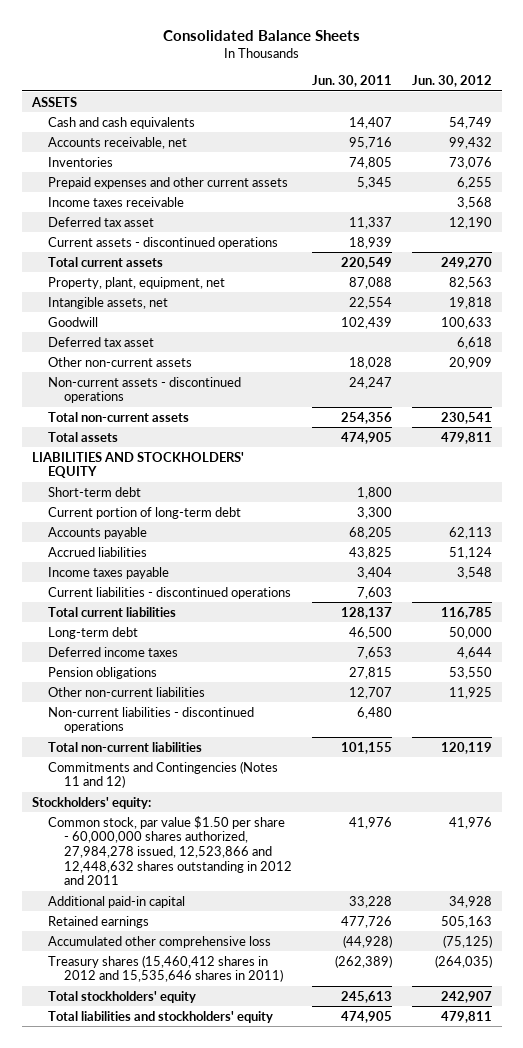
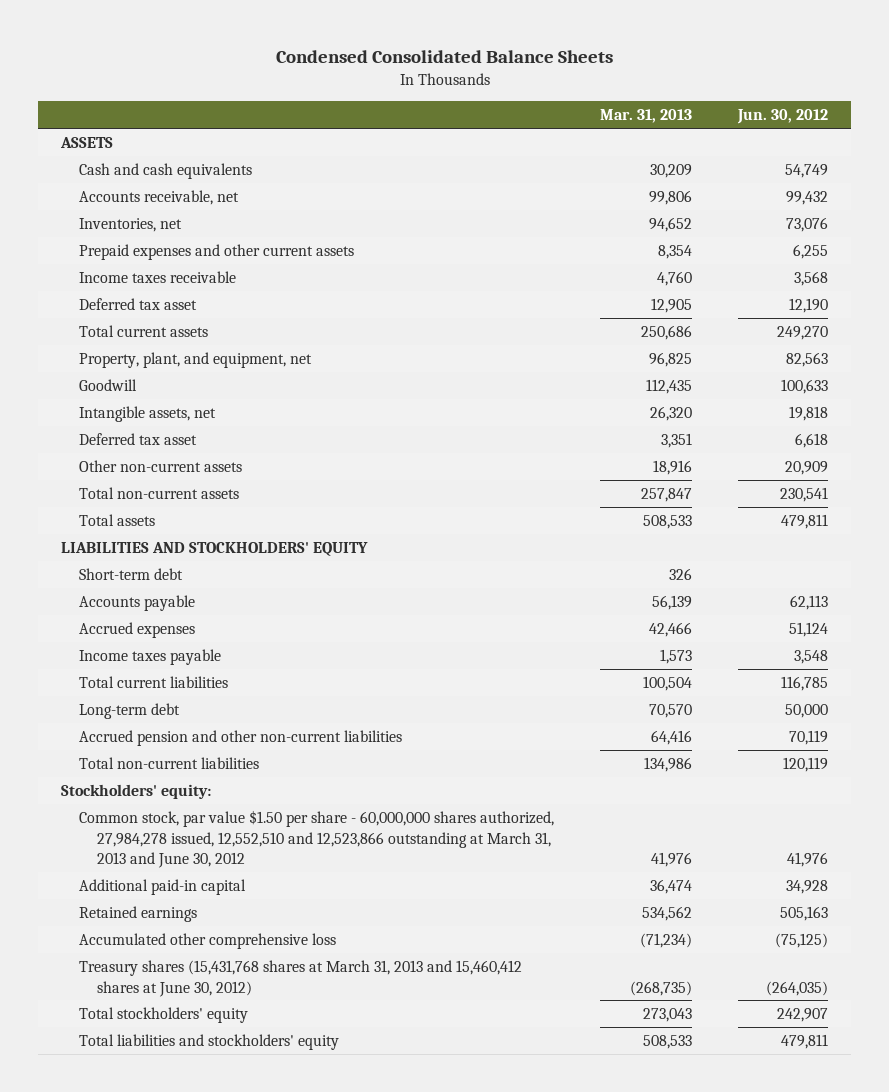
- Consolidated Balance Sheets
+ Condensed Consolidated Balance Sheets
- | Jun. 30, 2011 | Jun. 30, 2012
+ | Mar. 31, 2013 | Jun. 30, 2012
- Inventories | 74,805 | 73,076
+ Inventories, net | 94,652 | 73,076
- Current assets - discontinued operations | 18,939 |
- Property, plant, equipment, net | 87,088 | 82,563
+ Property, plant, and equipment, net | 96,825 | 82,563
moved down: Intangible assets, net | 26,320 | 19,818
- Non-current assets - discontinued operations | 24,247 |
- Current portion of long-term debt | 3,300 |
- Accrued liabilities | 43,825 | 51,124
+ Accrued expenses | 42,466 | 51,124
- Current liabilities - discontinued operations | 7,603 |
- Deferred income taxes | 7,653 | 4,644
- Pension obligations | 27,815 | 53,550
- Other non-current liabilities | 12,707 | 11,925
- Non-current liabilities - discontinued operations | 6,480 |
+ Accrued pension and other non-current liabilities | 64,416 | 70,119
- Commitments and Contingencies (Notes 11 and 12)
- Common stock, par value $1.50 per share - 60,000,000 shares authorized, 27,984,278 issued, 12,523,866 and 12,448,632 shares outstanding in 2012 and 2011 | 41,976 | 41,976
+ Common stock, par value $1.50 per share - 60,000,000 shares authorized, 27,984,278 issued, 12,552,510 and 12,523,866 outstanding at March 31, 2013 and June 30, 2012 | 41,976 | 41,976
- Treasury shares (15,460,412 shares in 2012 and 15,535,646 shares in 2011) | (262,389) | (264,035)
+ Treasury shares (15,431,768 shares at March 31, 2013 and 15,460,412 shares at June 30, 2012) | (268,735) | (264,035)

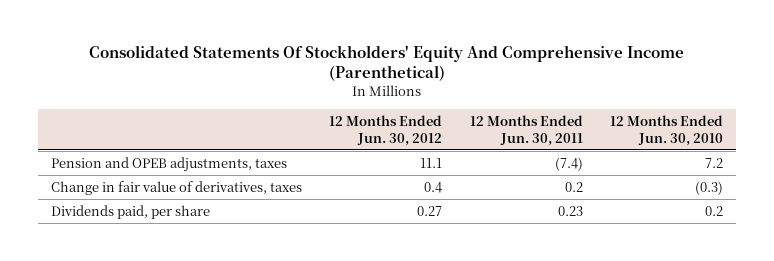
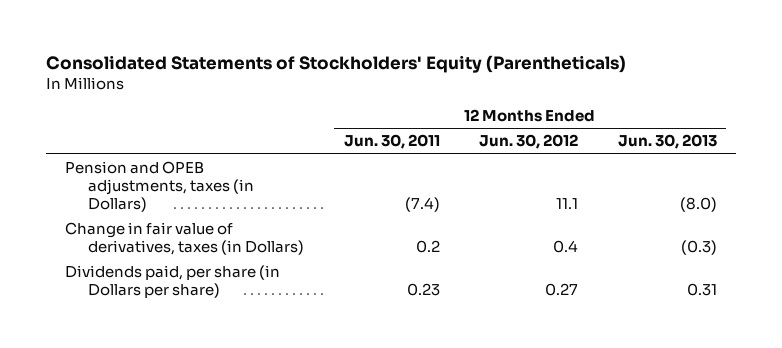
- Consolidated Statements Of Stockholders' Equity And Comprehensive Income (Parenthetical)
+ Consolidated Statements of Stockholders' Equity (Parentheticals)
- | 12 Months Ended Jun. 30, 2012 | 12 Months Ended Jun. 30, 2011 | 12 Months Ended Jun. 30, 2010
+ | 12 Months Ended Jun. 30, 2011 | 12 Months Ended Jun. 30, 2012 | 12 Months Ended Jun. 30, 2013
- Pension and OPEB adjustments, taxes | 11.1 | (7.4) | 7.2
- Change in fair value of derivatives, taxes | 0.4 | 0.2 | (0.3)
- Dividends paid, per share | 0.27 | 0.23 | 0.2
+ Pension and OPEB adjustments, taxes (in Dollars) | (7.4) | 11.1 | (8.0)
+ Change in fair value of derivatives, taxes (in Dollars) | 0.2 | 0.4 | (0.3)
+ Dividends paid, per share (in Dollars per share) | 0.23 | 0.27 | 0.31

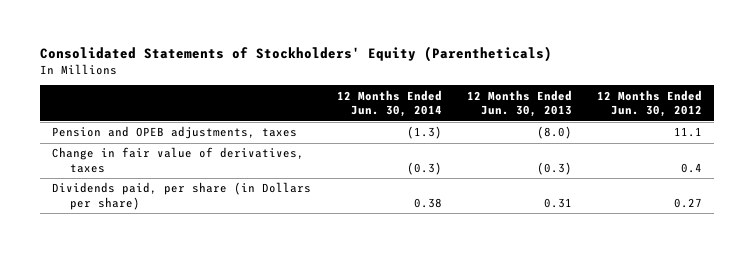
- | 12 Months Ended Jun. 30, 2011 | 12 Months Ended Jun. 30, 2012 | 12 Months Ended Jun. 30, 2013
+ | 12 Months Ended Jun. 30, 2014 | 12 Months Ended Jun. 30, 2013 | 12 Months Ended Jun. 30, 2012
- Pension and OPEB adjustments, taxes (in Dollars) | (7.4) | 11.1 | (8.0)
- Change in fair value of derivatives, taxes (in Dollars) | 0.2 | 0.4 | (0.3)
+ Pension and OPEB adjustments, taxes | (1.3) | (8.0) | 11.1
+ Change in fair value of derivatives, taxes | (0.3) | (0.3) | 0.4

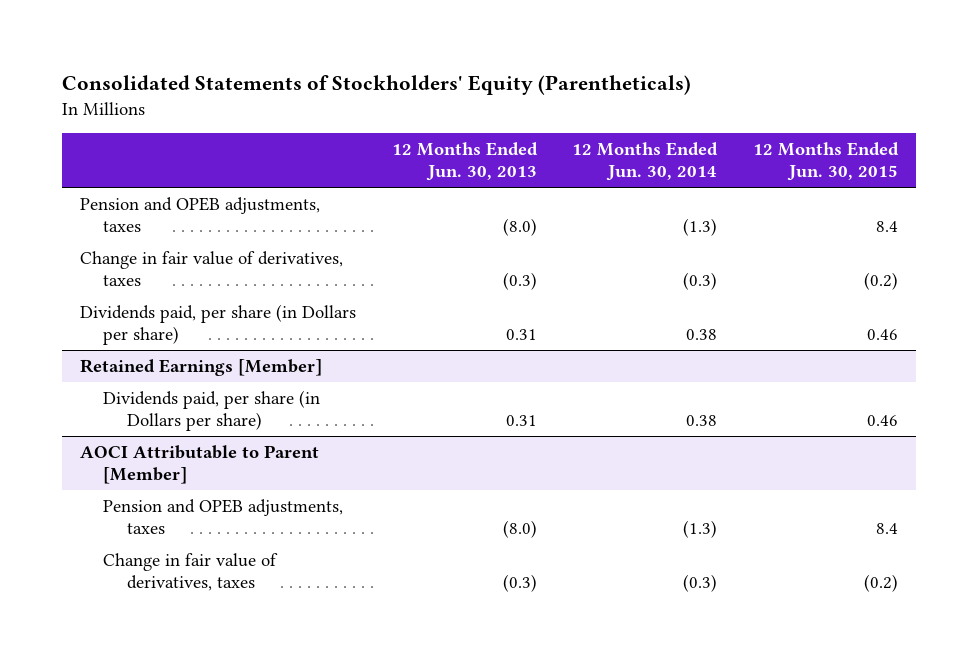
- | 12 Months Ended Jun. 30, 2014 | 12 Months Ended Jun. 30, 2013 | 12 Months Ended Jun. 30, 2012
+ | 12 Months Ended Jun. 30, 2013 | 12 Months Ended Jun. 30, 2014 | 12 Months Ended Jun. 30, 2015
+ Retained Earnings [Member]
+ Dividends paid, per share (in Dollars per share) | 0.31 | 0.38 | 0.46
+ AOCI Attributable to Parent [Member]
+ Pension and OPEB adjustments, taxes | (8.0) | (1.3) | 8.4
+ Change in fair value of derivatives, taxes | (0.3) | (0.3) | (0.2)

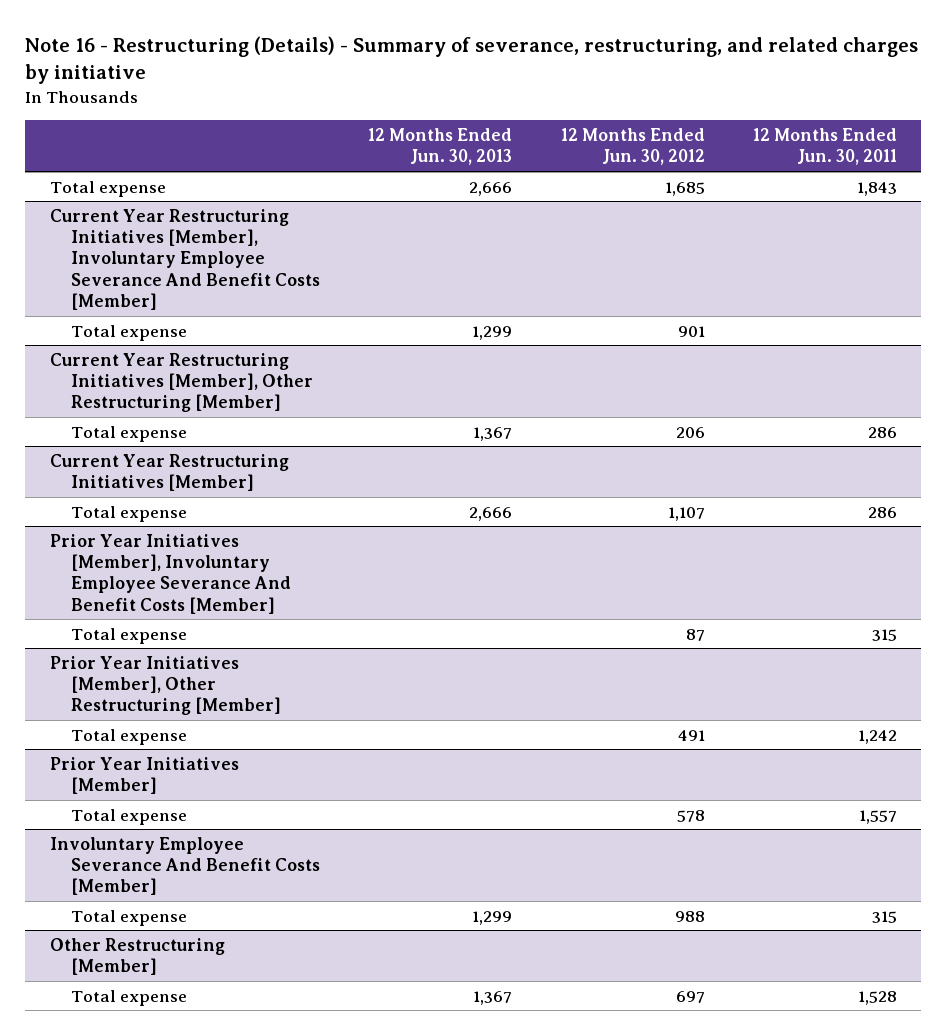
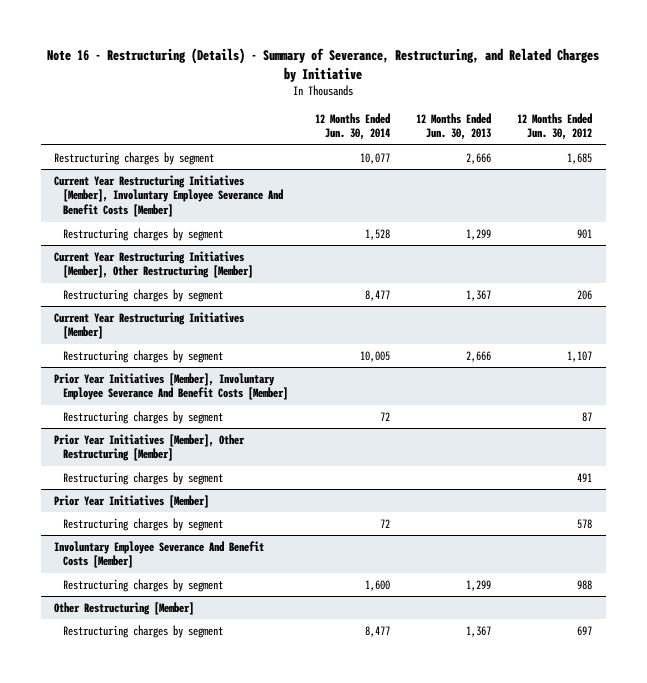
- Note 16 - Restructuring (Details) - Summary of severance, restructuring, and related charges by initiative
+ Note 16 - Restructuring (Details) - Summary of Severance, Restructuring, and Related Charges by Initiative
- | 12 Months Ended Jun. 30, 2013 | 12 Months Ended Jun. 30, 2012 | 12 Months Ended Jun. 30, 2011
+ | 12 Months Ended Jun. 30, 2014 | 12 Months Ended Jun. 30, 2013 | 12 Months Ended Jun. 30, 2012
- Total expense | 2,666 | 1,685 | 1,843
+ Restructuring charges by segment | 10,077 | 2,666 | 1,685
@ Current Year Restructuring Initiatives [Member], Involuntary Employee Severance And Benefit Costs [Member]
- Total expense | 1,299 | 901 |
+ Restructuring charges by segment | 1,528 | 1,299 | 901
@ Current Year Restructuring Initiatives [Member], Other Restructuring [Member]
- Total expense | 1,367 | 206 | 286
+ Restructuring charges by segment | 8,477 | 1,367 | 206
@ Current Year Restructuring Initiatives [Member]
- Total expense | 2,666 | 1,107 | 286
+ Restructuring charges by segment | 10,005 | 2,666 | 1,107
@ Prior Year Initiatives [Member], Involuntary Employee Severance And Benefit Costs [Member]
- Total expense | | 87 | 315
+ Restructuring charges by segment | 72 | | 87
@ Prior Year Initiatives [Member], Other Restructuring [Member]
- Total expense | | 491 | 1,242
+ Restructuring charges by segment | | | 491
@ Prior Year Initiatives [Member]
- Total expense | | 578 | 1,557
+ Restructuring charges by segment | 72 | | 578
@ Involuntary Employee Severance And Benefit Costs [Member]
- Total expense | 1,299 | 988 | 315
+ Restructuring charges by segment | 1,600 | 1,299 | 988
@ Other Restructuring [Member]
- Total expense | 1,367 | 697 | 1,528
+ Restructuring charges by segment | 8,477 | 1,367 | 697

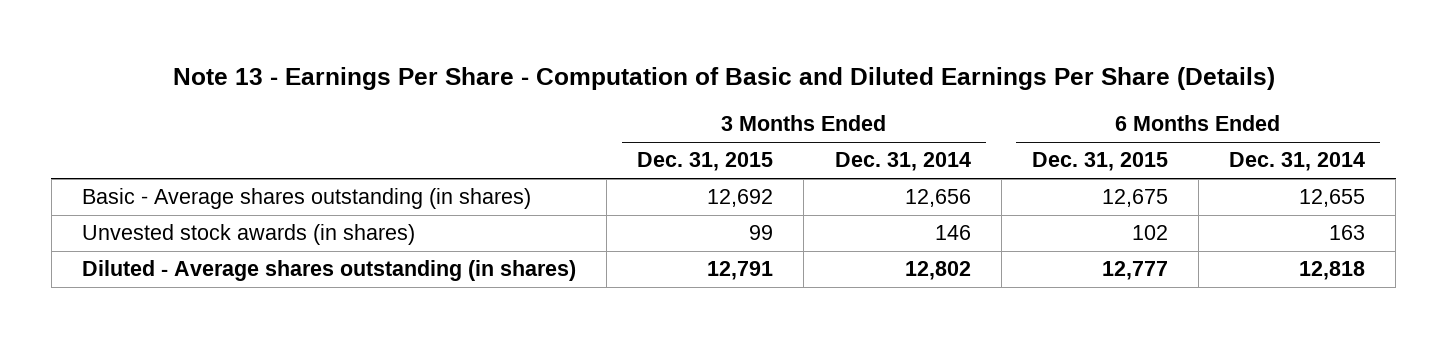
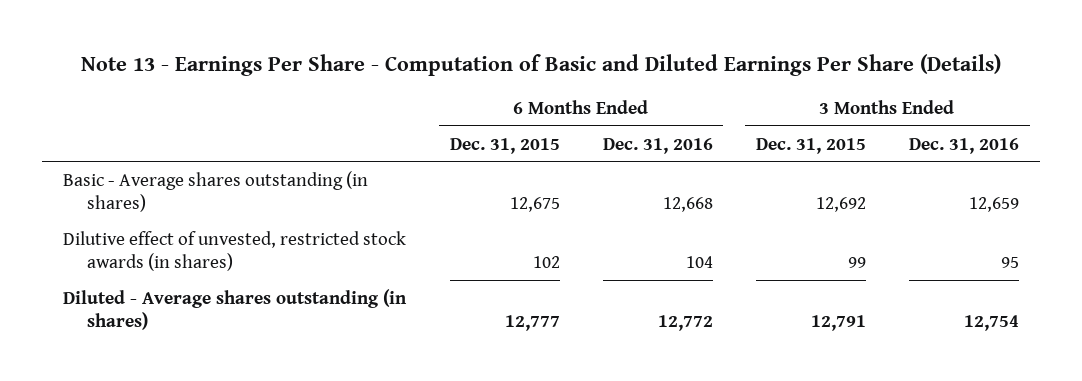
- | 3 Months Ended Dec. 31, 2015 | 3 Months Ended Dec. 31, 2014 | 6 Months Ended Dec. 31, 2015 | 6 Months Ended Dec. 31, 2014
+ | 6 Months Ended Dec. 31, 2015 | 6 Months Ended Dec. 31, 2016 | 3 Months Ended Dec. 31, 2015 | 3 Months Ended Dec. 31, 2016
- Unvested stock awards (in shares) | 99 | 146 | 102 | 163
+ Dilutive effect of unvested, restricted stock awards (in shares) | 102 | 104 | 99 | 95

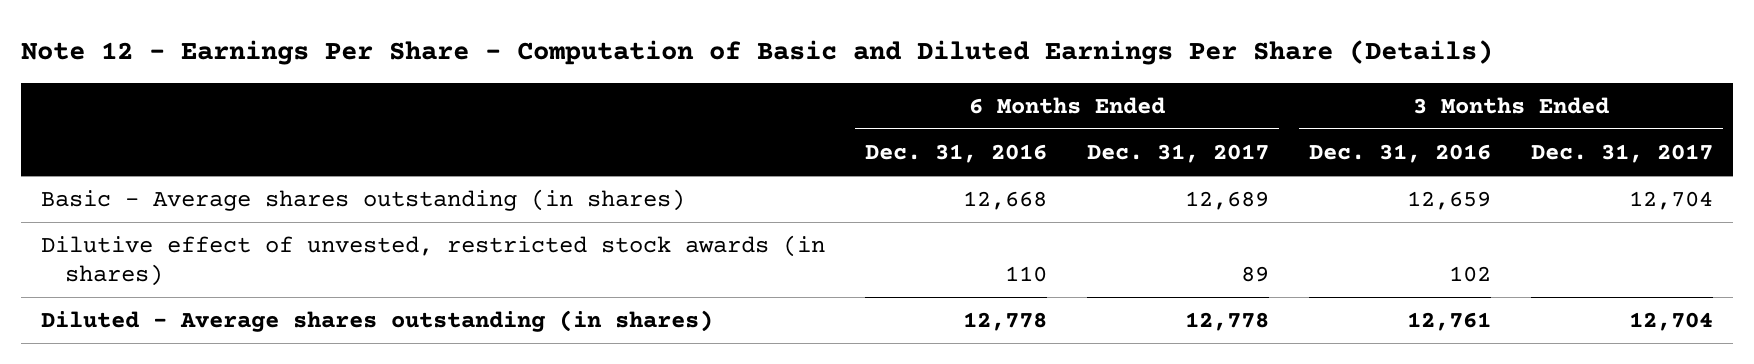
- Note 13 - Earnings Per Share - Computation of Basic and Diluted Earnings Per Share (Details)
+ Note 12 - Earnings Per Share - Computation of Basic and Diluted Earnings Per Share (Details)
- | 6 Months Ended Dec. 31, 2015 | 6 Months Ended Dec. 31, 2016 | 3 Months Ended Dec. 31, 2015 | 3 Months Ended Dec. 31, 2016
+ | 6 Months Ended Dec. 31, 2016 | 6 Months Ended Dec. 31, 2017 | 3 Months Ended Dec. 31, 2016 | 3 Months Ended Dec. 31, 2017
- Dilutive effect of unvested, restricted stock awards (in shares) | 102 | 104 | 99 | 95
- Diluted - Average shares outstanding (in shares) | 12,777 | 12,772 | 12,791 | 12,754
+ Dilutive effect of unvested, restricted stock awards (in shares) | 110 | 89 | 102 |
+ Diluted - Average shares outstanding (in shares) | 12,778 | 12,778 | 12,761 | 12,704

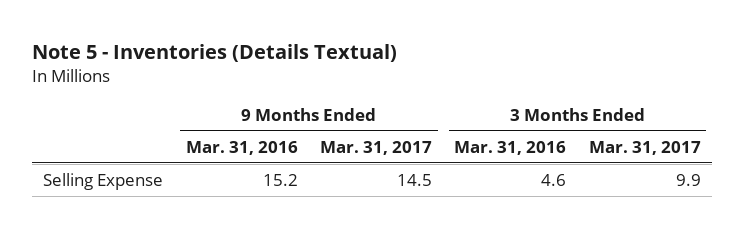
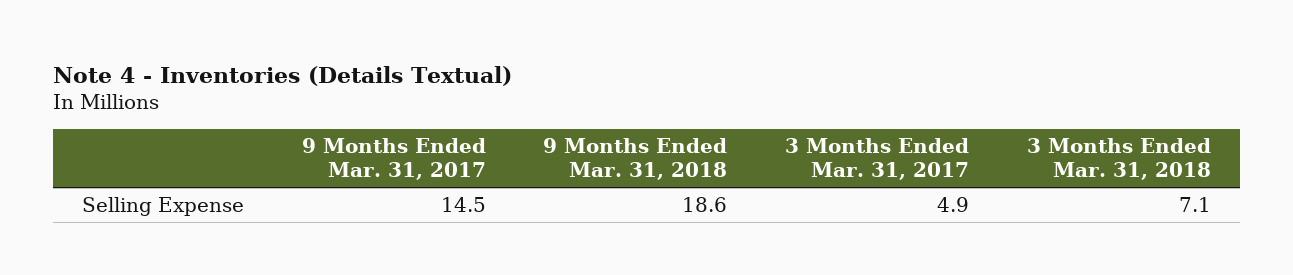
- Note 5 - Inventories (Details Textual)
+ Note 4 - Inventories (Details Textual)
- | 9 Months Ended Mar. 31, 2016 | 9 Months Ended Mar. 31, 2017 | 3 Months Ended Mar. 31, 2016 | 3 Months Ended Mar. 31, 2017
+ | 9 Months Ended Mar. 31, 2017 | 9 Months Ended Mar. 31, 2018 | 3 Months Ended Mar. 31, 2017 | 3 Months Ended Mar. 31, 2018
- Selling Expense | 15.2 | 14.5 | 4.6 | 9.9
+ Selling Expense | 14.5 | 18.6 | 4.9 | 7.1

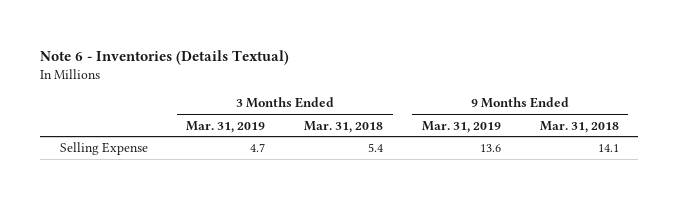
- Note 4 - Inventories (Details Textual)
+ Note 6 - Inventories (Details Textual)
- | 9 Months Ended Mar. 31, 2017 | 9 Months Ended Mar. 31, 2018 | 3 Months Ended Mar. 31, 2017 | 3 Months Ended Mar. 31, 2018
+ | 3 Months Ended Mar. 31, 2019 | 3 Months Ended Mar. 31, 2018 | 9 Months Ended Mar. 31, 2019 | 9 Months Ended Mar. 31, 2018
- Selling Expense | 14.5 | 18.6 | 4.9 | 7.1
+ Selling Expense | 4.7 | 5.4 | 13.6 | 14.1

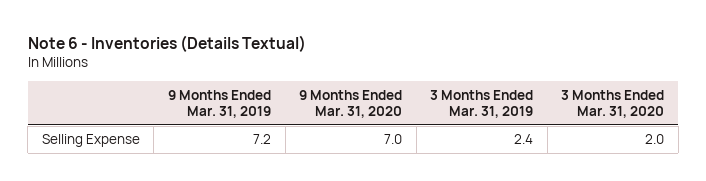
- | 3 Months Ended Mar. 31, 2019 | 3 Months Ended Mar. 31, 2018 | 9 Months Ended Mar. 31, 2019 | 9 Months Ended Mar. 31, 2018
+ | 9 Months Ended Mar. 31, 2019 | 9 Months Ended Mar. 31, 2020 | 3 Months Ended Mar. 31, 2019 | 3 Months Ended Mar. 31, 2020
- Selling Expense | 4.7 | 5.4 | 13.6 | 14.1
+ Selling Expense | 7.2 | 7.0 | 2.4 | 2.0

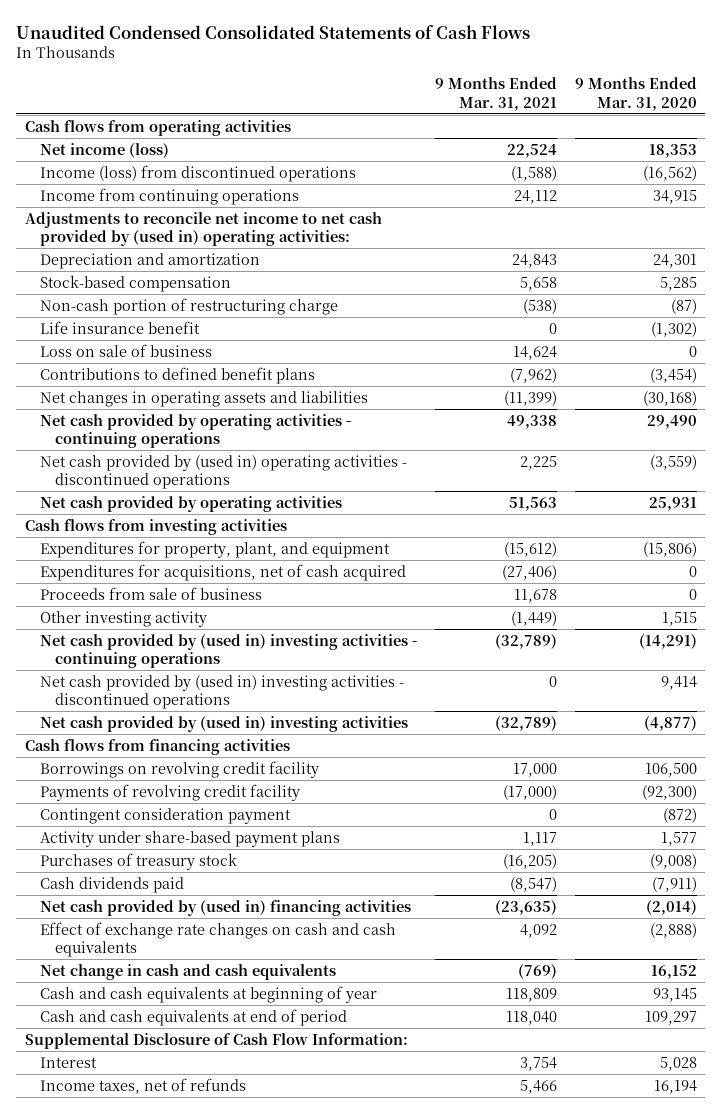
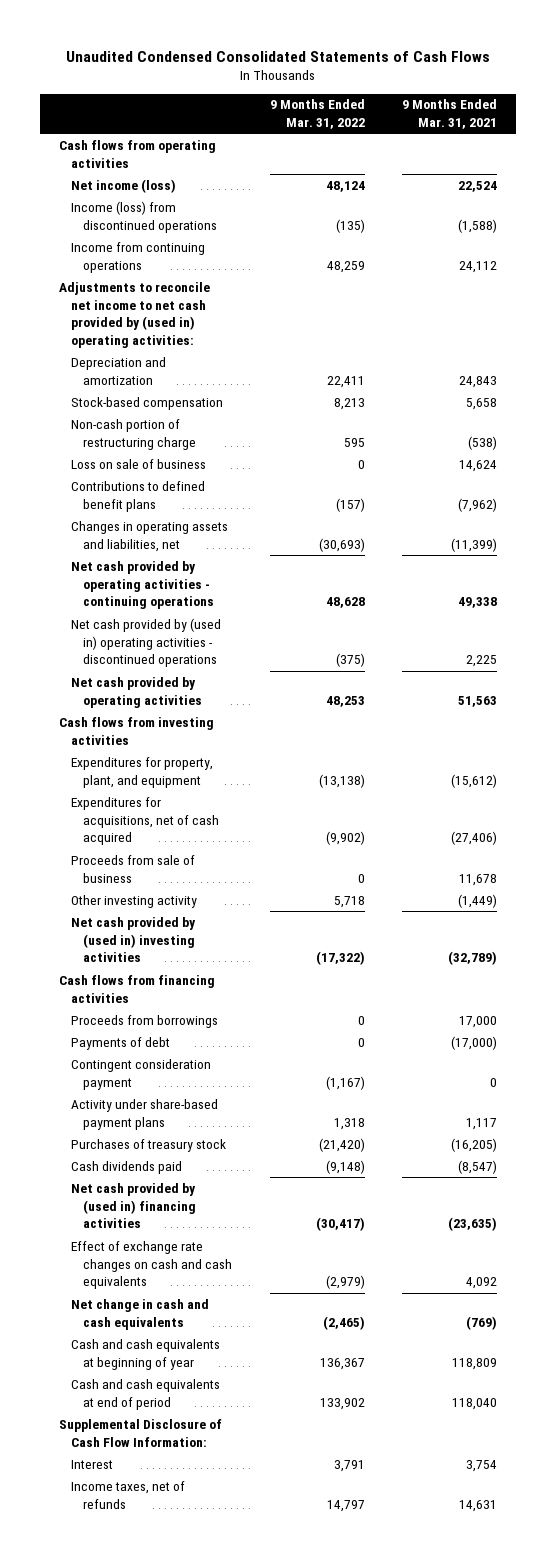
- | 9 Months Ended Mar. 31, 2021 | 9 Months Ended Mar. 31, 2020
+ | 9 Months Ended Mar. 31, 2022 | 9 Months Ended Mar. 31, 2021
- Life insurance benefit | 0 | (1,302)
- Net changes in operating assets and liabilities | (11,399) | (30,168)
+ Changes in operating assets and liabilities, net | (30,693) | (11,399)
- Net cash provided by (used in) investing activities - continuing operations | (32,789) | (14,291)
- Net cash provided by (used in) investing activities - discontinued operations | 0 | 9,414
- Borrowings on revolving credit facility | 17,000 | 106,500
- Payments of revolving credit facility | (17,000) | (92,300)
+ Proceeds from borrowings | 0 | 17,000
+ Payments of debt | 0 | (17,000)
- Income taxes, net of refunds | 5,466 | 16,194
+ Income taxes, net of refunds | 14,797 | 14,631

